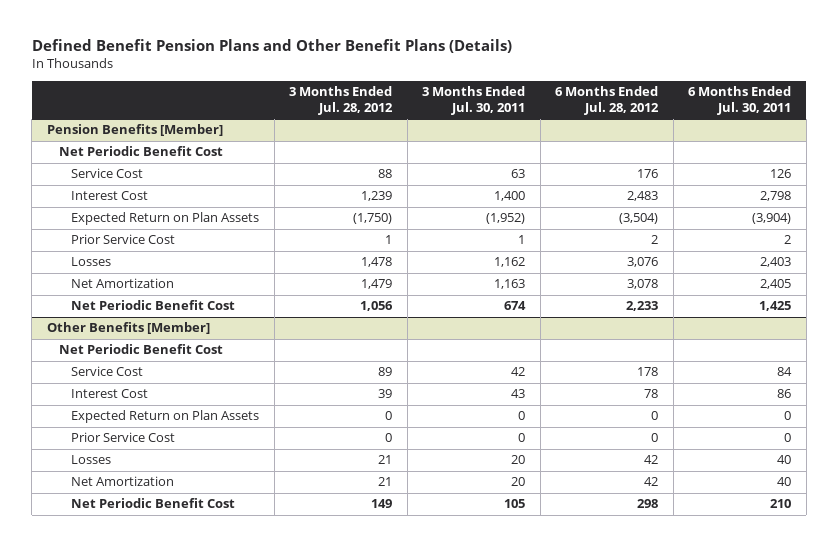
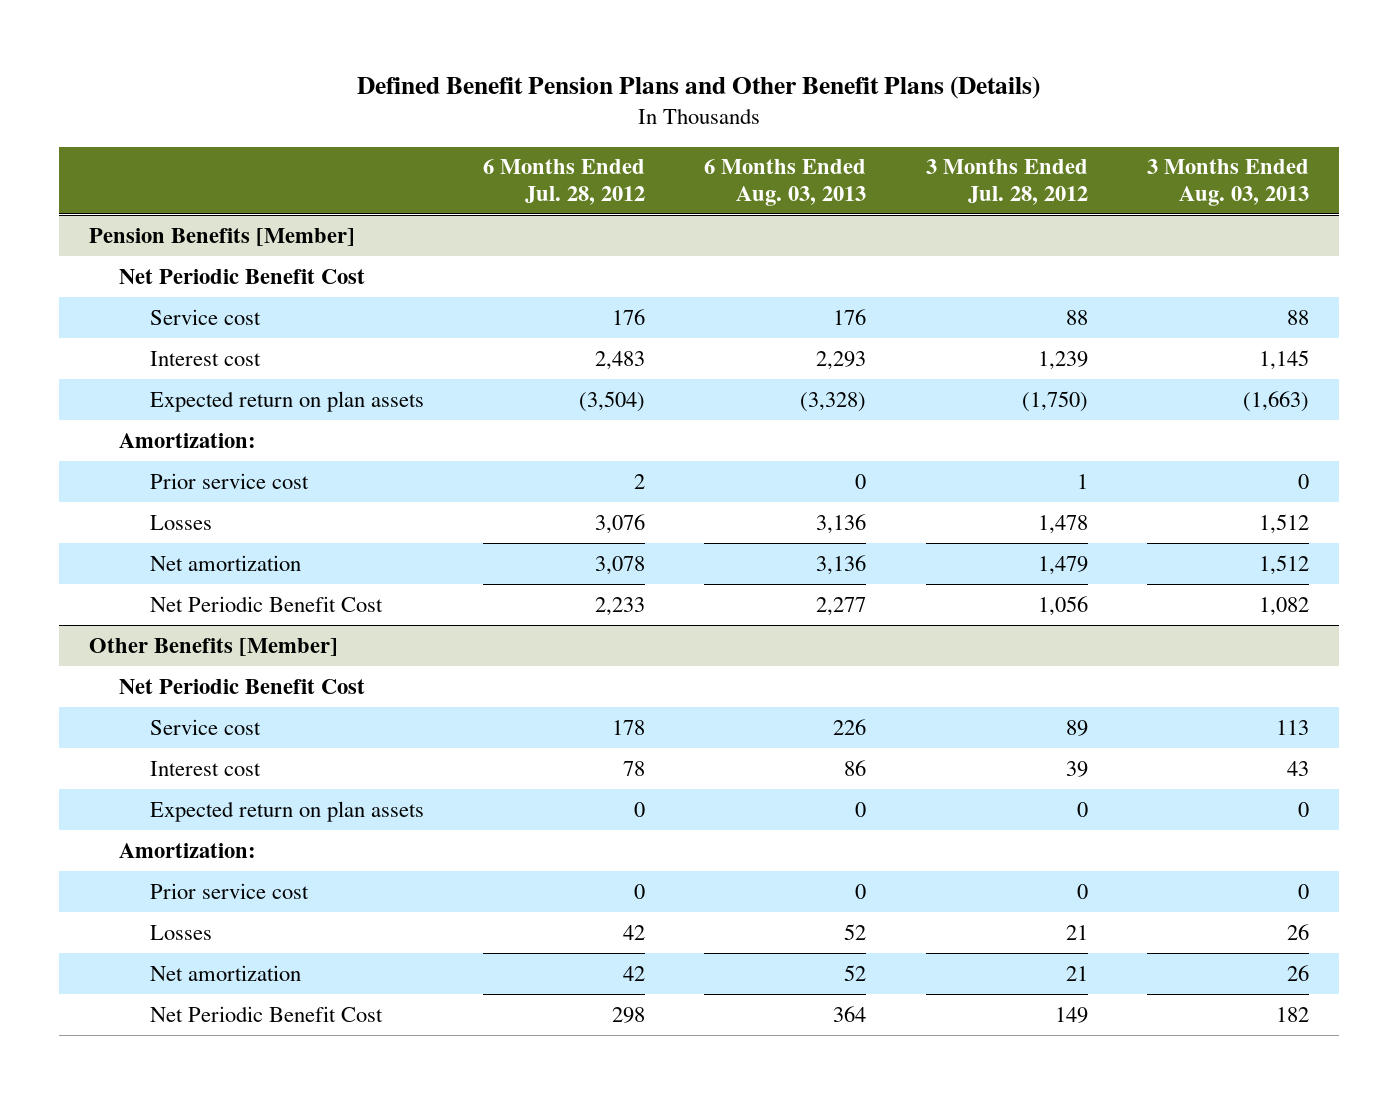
- | 3 Months Ended Jul. 28, 2012 | 3 Months Ended Jul. 30, 2011 | 6 Months Ended Jul. 28, 2012 | 6 Months Ended Jul. 30, 2011
+ | 6 Months Ended Jul. 28, 2012 | 6 Months Ended Aug. 03, 2013 | 3 Months Ended Jul. 28, 2012 | 3 Months Ended Aug. 03, 2013
@ Pension Benefits [Member]
- Service Cost | 88 | 63 | 176 | 126
- Interest Cost | 1,239 | 1,400 | 2,483 | 2,798
- Expected Return on Plan Assets | (1,750) | (1,952) | (3,504) | (3,904)
- Prior Service Cost | 1 | 1 | 2 | 2
+ Service cost | 176 | 176 | 88 | 88
+ Interest cost | 2,483 | 2,293 | 1,239 | 1,145
+ Expected return on plan assets | (3,504) | (3,328) | (1,750) | (1,663)
+ Amortization:
+ Prior service cost | 2 | 0 | 1 | 0
- Net Amortization | 1,479 | 1,163 | 3,078 | 2,405
+ Net amortization | 3,078 | 3,136 | 1,479 | 1,512
@ Other Benefits [Member]
- Service Cost | 89 | 42 | 178 | 84
- Interest Cost | 39 | 43 | 78 | 86
- Expected Return on Plan Assets | 0 | 0 | 0 | 0
- Prior Service Cost | 0 | 0 | 0 | 0
+ Service cost | 178 | 226 | 89 | 113
+ Interest cost | 78 | 86 | 39 | 43
+ Expected return on plan assets | 0 | 0 | 0 | 0
+ Amortization:
+ Prior service cost | 0 | 0 | 0 | 0
- Net Amortization | 21 | 20 | 42 | 40
+ Net amortization | 42 | 52 | 21 | 26

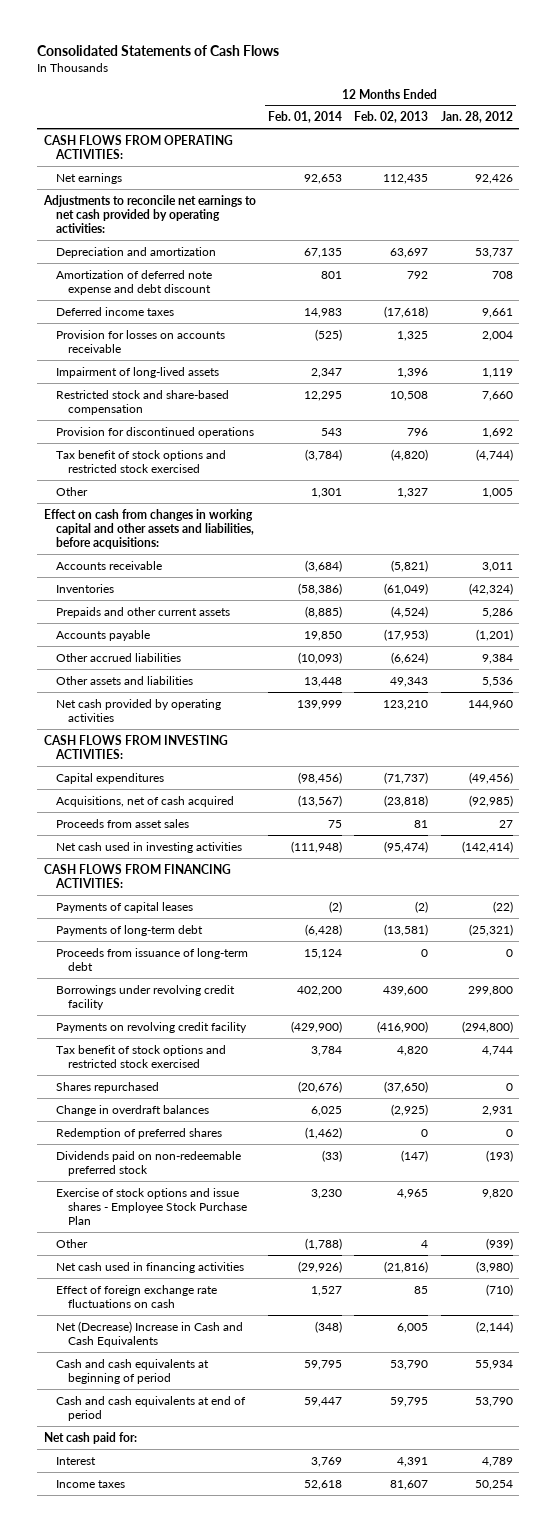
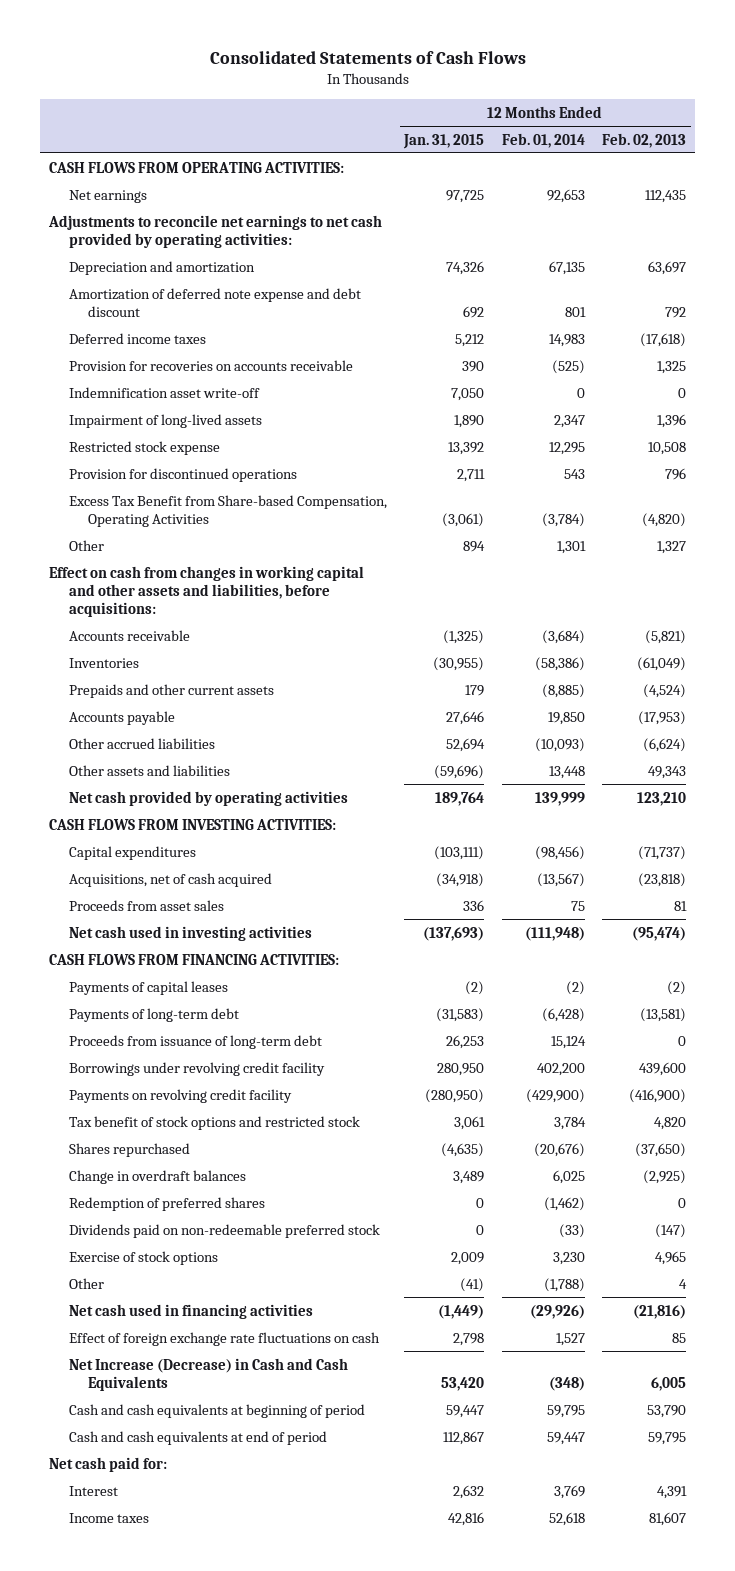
- | 12 Months Ended Feb. 01, 2014 | 12 Months Ended Feb. 02, 2013 | 12 Months Ended Jan. 28, 2012
+ | 12 Months Ended Jan. 31, 2015 | 12 Months Ended Feb. 01, 2014 | 12 Months Ended Feb. 02, 2013
- Provision for losses on accounts receivable | (525) | 1,325 | 2,004
+ Provision for recoveries on accounts receivable | 390 | (525) | 1,325
+ Indemnification asset write-off | 7,050 | 0 | 0
- Restricted stock and share-based compensation | 12,295 | 10,508 | 7,660
+ Restricted stock expense | 13,392 | 12,295 | 10,508
- Tax benefit of stock options and restricted stock exercised | (3,784) | (4,820) | (4,744)
+ Excess Tax Benefit from Share-based Compensation, Operating Activities | (3,061) | (3,784) | (4,820)
- Tax benefit of stock options and restricted stock exercised | 3,784 | 4,820 | 4,744
+ Tax benefit of stock options and restricted stock | 3,061 | 3,784 | 4,820
- Exercise of stock options and issue shares - Employee Stock Purchase Plan | 3,230 | 4,965 | 9,820
+ Exercise of stock options | 2,009 | 3,230 | 4,965
- Net (Decrease) Increase in Cash and Cash Equivalents | (348) | 6,005 | (2,144)
+ Net Increase (Decrease) in Cash and Cash Equivalents | 53,420 | (348) | 6,005

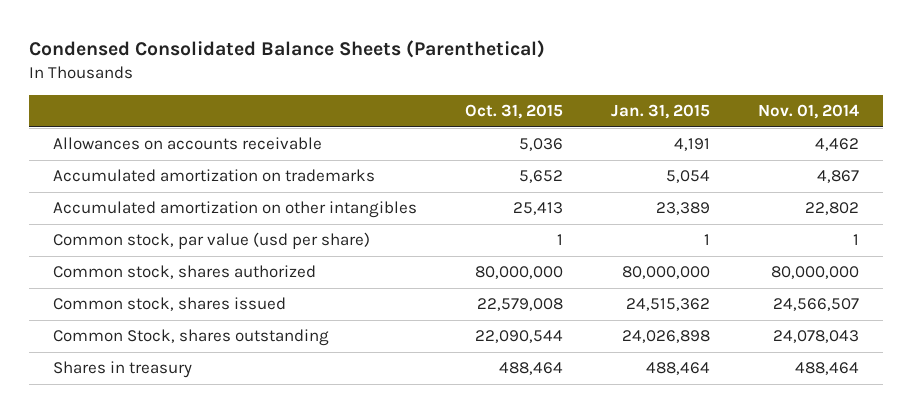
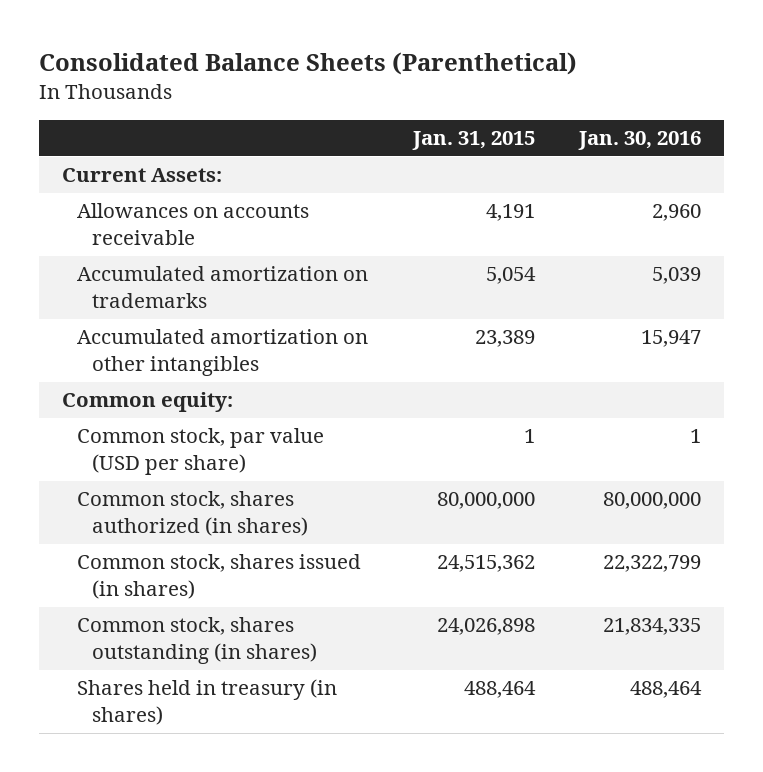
- Condensed Consolidated Balance Sheets (Parenthetical)
+ Consolidated Balance Sheets (Parenthetical)
- | Oct. 31, 2015 | Jan. 31, 2015 | Nov. 01, 2014
+ | Jan. 31, 2015 | Jan. 30, 2016
+ Current Assets:
- Common stock, par value (usd per share) | 1 | 1 | 1
- Common stock, shares authorized | 80,000,000 | 80,000,000 | 80,000,000
- Common stock, shares issued | 22,579,008 | 24,515,362 | 24,566,507
- Common Stock, shares outstanding | 22,090,544 | 24,026,898 | 24,078,043
- Shares in treasury | 488,464 | 488,464 | 488,464
+ Common equity:
+ Common stock, par value (USD per share) | 1 | 1
+ Common stock, shares authorized (in shares) | 80,000,000 | 80,000,000
+ Common stock, shares issued (in shares) | 24,515,362 | 22,322,799
+ Common stock, shares outstanding (in shares) | 24,026,898 | 21,834,335
+ Shares held in treasury (in shares) | 488,464 | 488,464

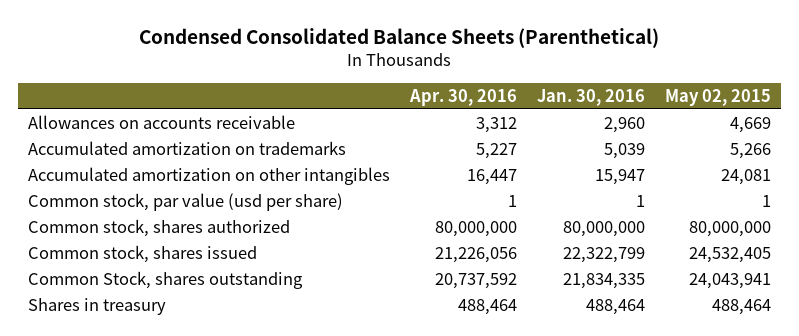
- Consolidated Balance Sheets (Parenthetical)
+ Condensed Consolidated Balance Sheets (Parenthetical)
- | Jan. 31, 2015 | Jan. 30, 2016
+ | Apr. 30, 2016 | Jan. 30, 2016 | May 02, 2015
- Current Assets:
- Common equity:
- Common stock, par value (USD per share) | 1 | 1
- Common stock, shares authorized (in shares) | 80,000,000 | 80,000,000
- Common stock, shares issued (in shares) | 24,515,362 | 22,322,799
- Common stock, shares outstanding (in shares) | 24,026,898 | 21,834,335
- Shares held in treasury (in shares) | 488,464 | 488,464
+ Common stock, par value (usd per share) | 1 | 1 | 1
+ Common stock, shares authorized | 80,000,000 | 80,000,000 | 80,000,000
+ Common stock, shares issued | 21,226,056 | 22,322,799 | 24,532,405
+ Common Stock, shares outstanding | 20,737,592 | 21,834,335 | 24,043,941
+ Shares in treasury | 488,464 | 488,464 | 488,464

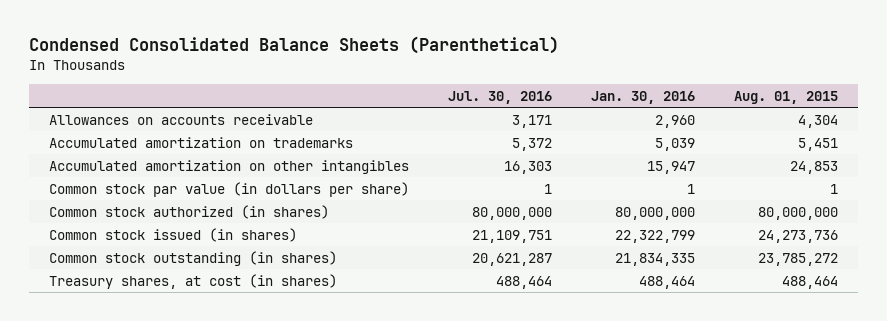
- | Apr. 30, 2016 | Jan. 30, 2016 | May 02, 2015
+ | Jul. 30, 2016 | Jan. 30, 2016 | Aug. 01, 2015
- Common stock, par value (usd per share) | 1 | 1 | 1
- Common stock, shares authorized | 80,000,000 | 80,000,000 | 80,000,000
- Common stock, shares issued | 21,226,056 | 22,322,799 | 24,532,405
- Common Stock, shares outstanding | 20,737,592 | 21,834,335 | 24,043,941
- Shares in treasury | 488,464 | 488,464 | 488,464
+ Common stock par value (in dollars per share) | 1 | 1 | 1
+ Common stock authorized (in shares) | 80,000,000 | 80,000,000 | 80,000,000
+ Common stock issued (in shares) | 21,109,751 | 22,322,799 | 24,273,736
+ Common stock outstanding (in shares) | 20,621,287 | 21,834,335 | 23,785,272
+ Treasury shares, at cost (in shares) | 488,464 | 488,464 | 488,464

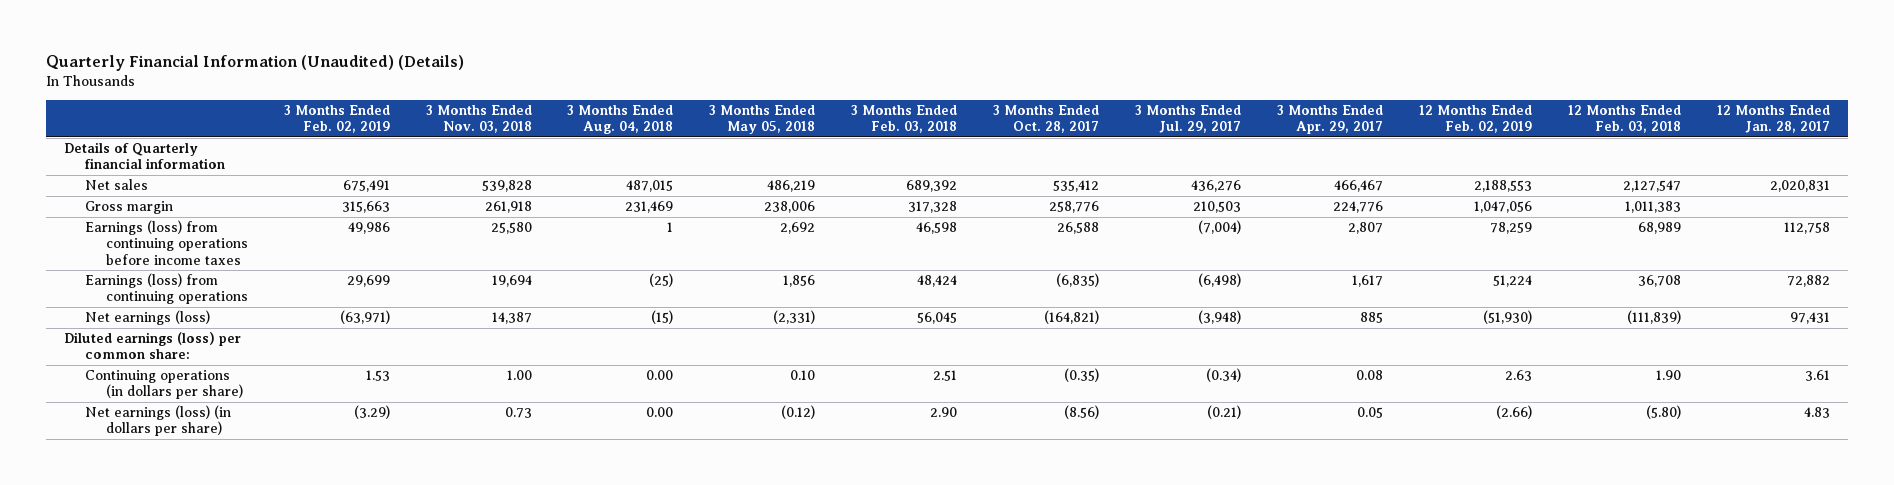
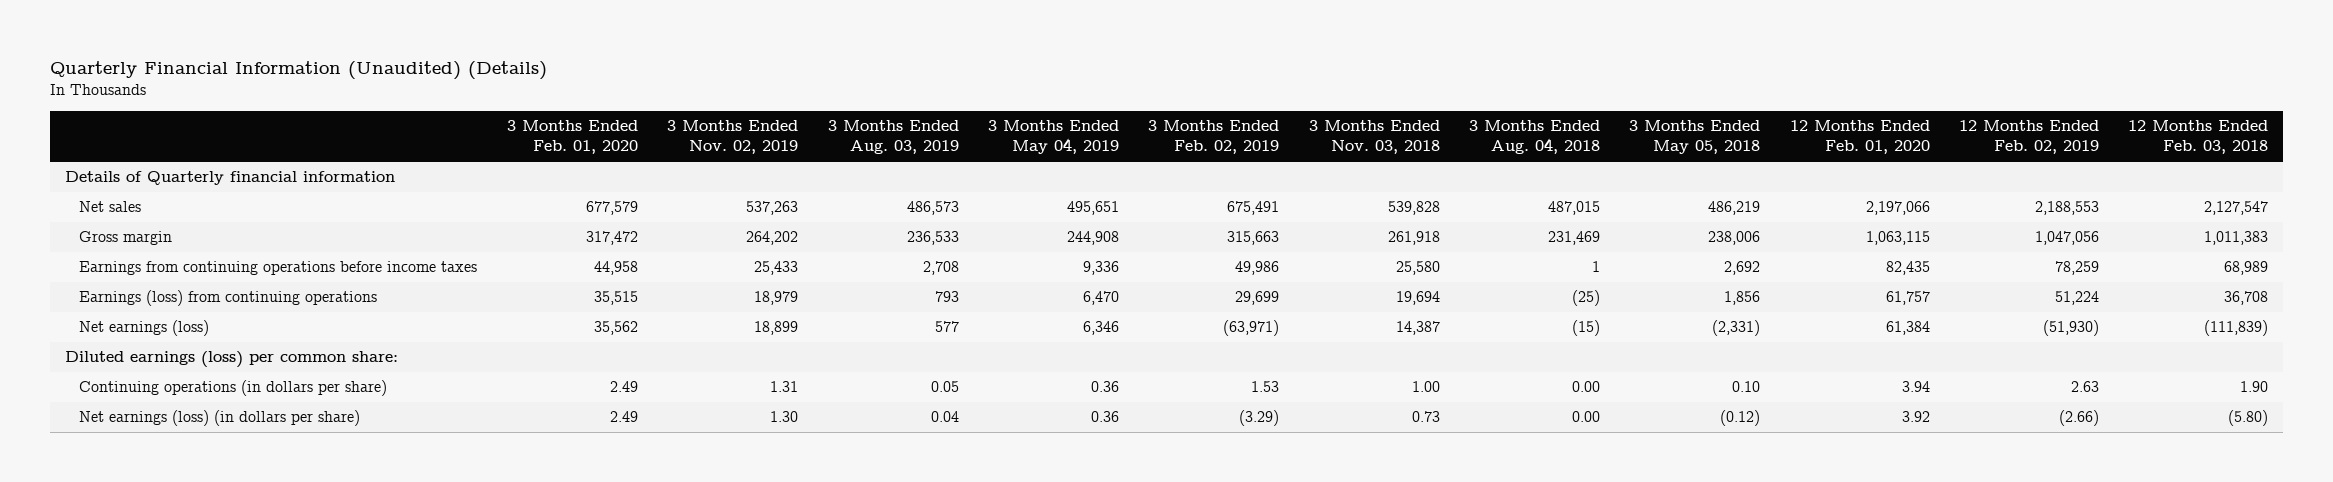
- | 3 Months Ended Feb. 02, 2019 | 3 Months Ended Nov. 03, 2018 | 3 Months Ended Aug. 04, 2018 | 3 Months Ended May 05, 2018 | 3 Months Ended Feb. 03, 2018 | 3 Months Ended Oct. 28, 2017 | 3 Months Ended Jul. 29, 2017 | 3 Months Ended Apr. 29, 2017 | 12 Months Ended Feb. 02, 2019 | 12 Months Ended Feb. 03, 2018 | 12 Months Ended Jan. 28, 2017
+ | 3 Months Ended Feb. 01, 2020 | 3 Months Ended Nov. 02, 2019 | 3 Months Ended Aug. 03, 2019 | 3 Months Ended May 04, 2019 | 3 Months Ended Feb. 02, 2019 | 3 Months Ended Nov. 03, 2018 | 3 Months Ended Aug. 04, 2018 | 3 Months Ended May 05, 2018 | 12 Months Ended Feb. 01, 2020 | 12 Months Ended Feb. 02, 2019 | 12 Months Ended Feb. 03, 2018
- Earnings (loss) from continuing operations before income taxes | 49,986 | 25,580 | 1 | 2,692 | 46,598 | 26,588 | (7,004) | 2,807 | 78,259 | 68,989 | 112,758
+ Earnings from continuing operations before income taxes | 44,958 | 25,433 | 2,708 | 9,336 | 49,986 | 25,580 | 1 | 2,692 | 82,435 | 78,259 | 68,989

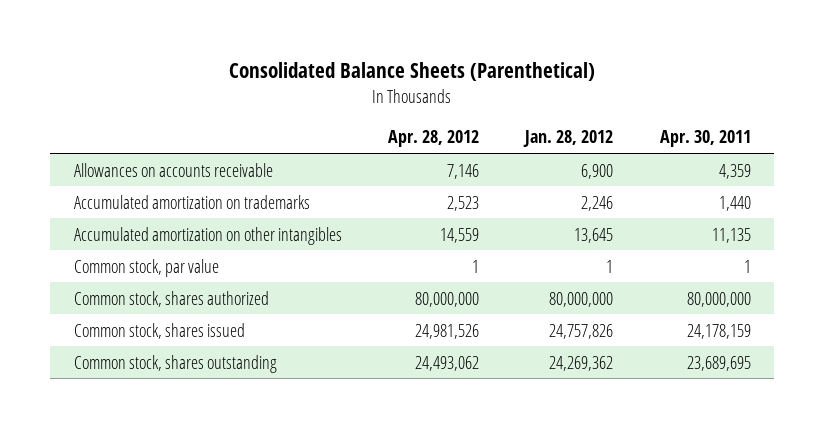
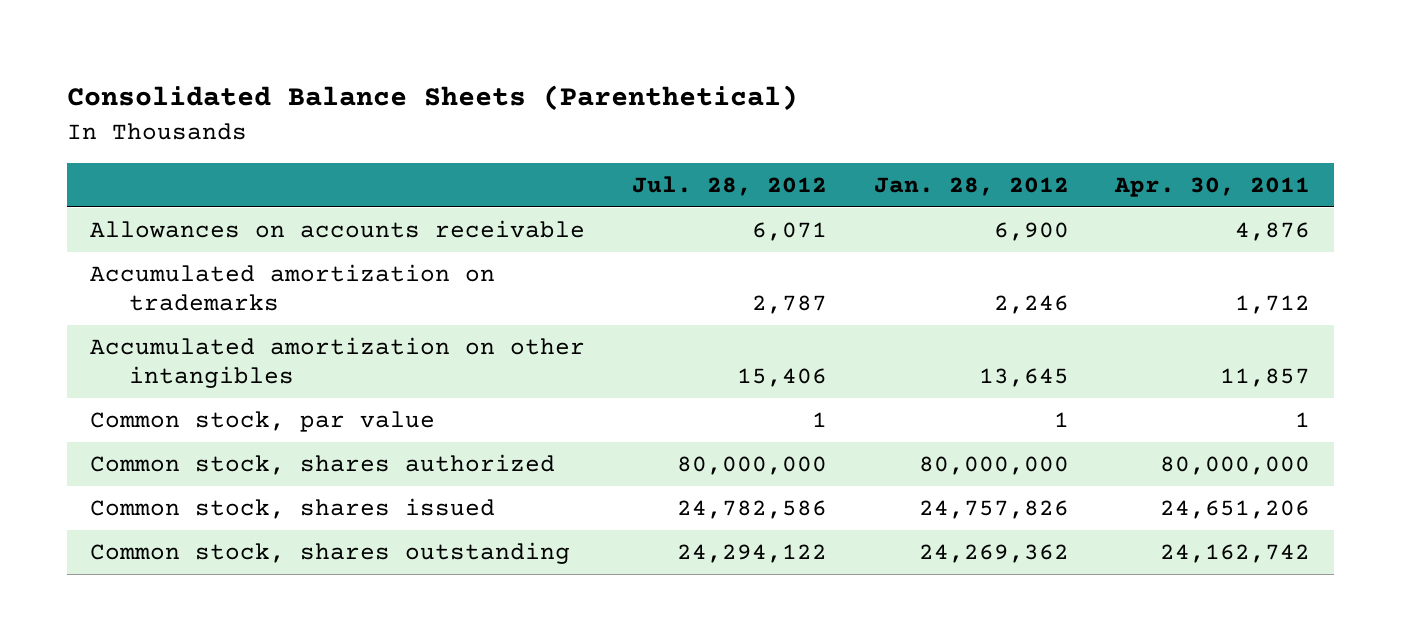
- | Apr. 28, 2012 | Jan. 28, 2012 | Apr. 30, 2011
+ | Jul. 28, 2012 | Jan. 28, 2012 | Apr. 30, 2011
- Allowances on accounts receivable | 7,146 | 6,900 | 4,359
- Accumulated amortization on trademarks | 2,523 | 2,246 | 1,440
- Accumulated amortization on other intangibles | 14,559 | 13,645 | 11,135
+ Allowances on accounts receivable | 6,071 | 6,900 | 4,876
+ Accumulated amortization on trademarks | 2,787 | 2,246 | 1,712
+ Accumulated amortization on other intangibles | 15,406 | 13,645 | 11,857
- Common stock, shares issued | 24,981,526 | 24,757,826 | 24,178,159
- Common stock, shares outstanding | 24,493,062 | 24,269,362 | 23,689,695
+ Common stock, shares issued | 24,782,586 | 24,757,826 | 24,651,206
+ Common stock, shares outstanding | 24,294,122 | 24,269,362 | 24,162,742

